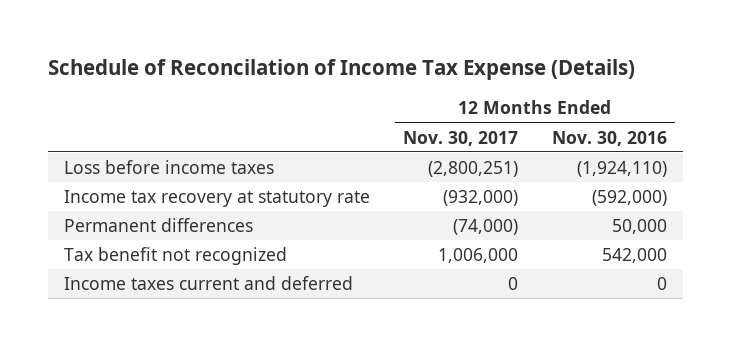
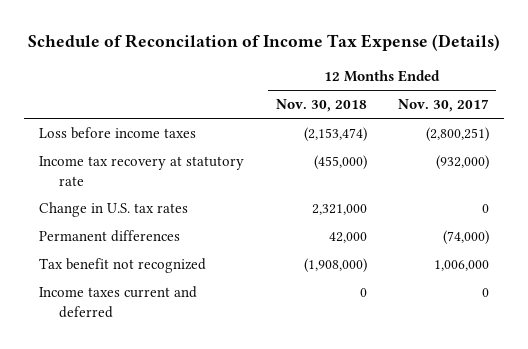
- | 12 Months Ended Nov. 30, 2017 | 12 Months Ended Nov. 30, 2016
+ | 12 Months Ended Nov. 30, 2018 | 12 Months Ended Nov. 30, 2017
+ Change in U.S. tax rates | 2,321,000 | 0

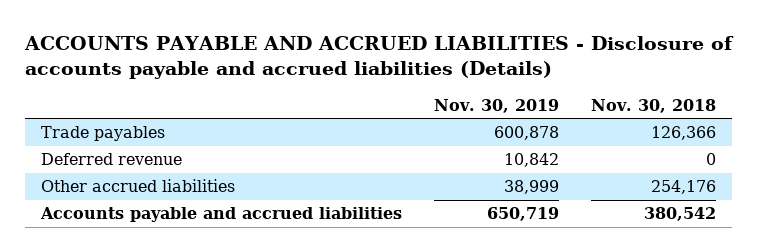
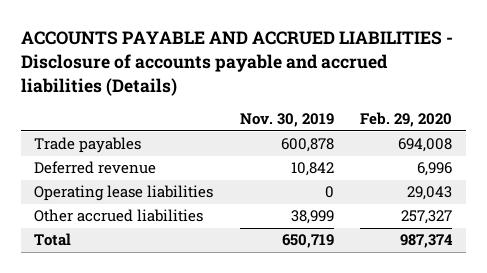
- | Nov. 30, 2019 | Nov. 30, 2018
+ | Nov. 30, 2019 | Feb. 29, 2020
+ Operating lease liabilities | 0 | 29,043
- Accounts payable and accrued liabilities | 650,719 | 380,542
+ Total | 650,719 | 987,374

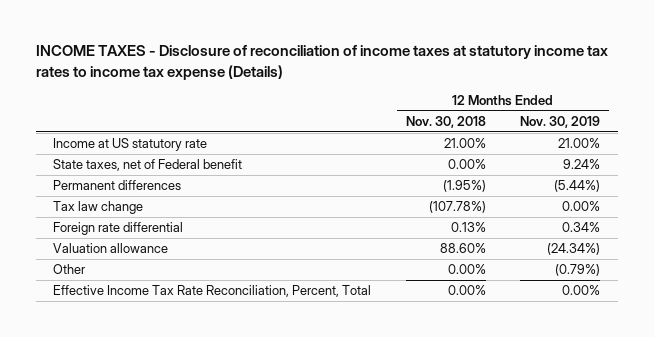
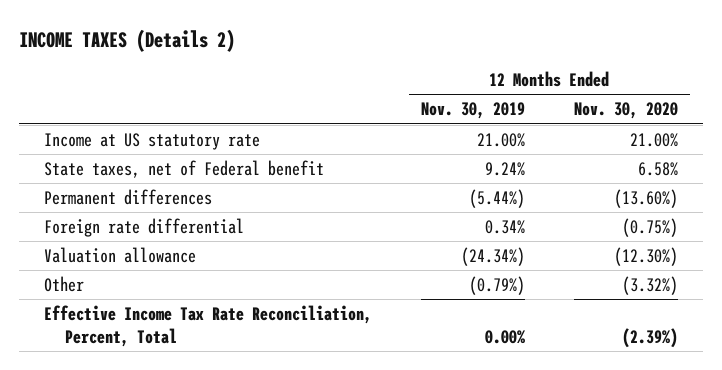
- INCOME TAXES - Disclosure of reconciliation of income taxes at statutory income tax rates to income tax expense (Details)
+ INCOME TAXES (Details 2)
- | 12 Months Ended Nov. 30, 2018 | 12 Months Ended Nov. 30, 2019
+ | 12 Months Ended Nov. 30, 2019 | 12 Months Ended Nov. 30, 2020
- Tax law change | (107.78%) | 0.00%

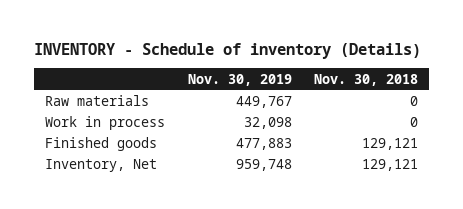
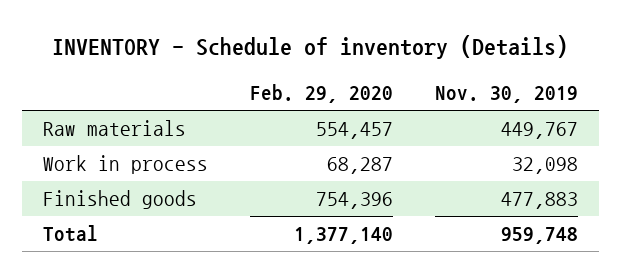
- | Nov. 30, 2019 | Nov. 30, 2018
+ | Feb. 29, 2020 | Nov. 30, 2019
- Inventory, Net | 959,748 | 129,121
+ Total | 1,377,140 | 959,748

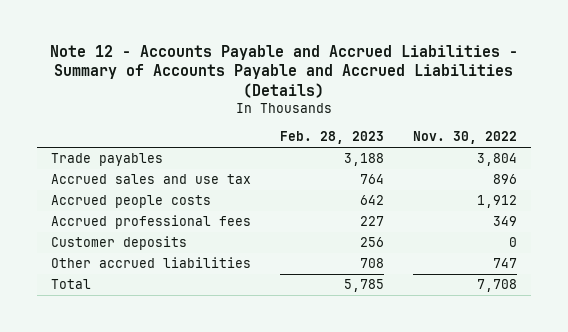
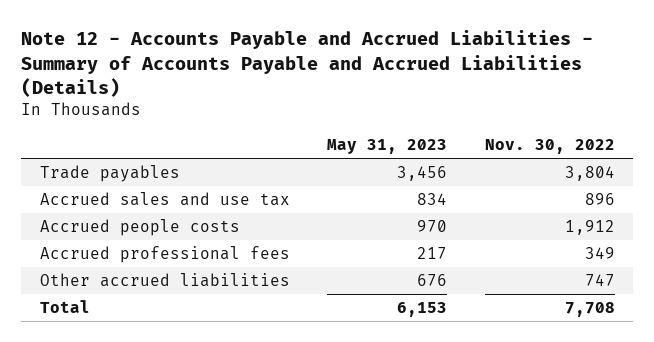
- | Feb. 28, 2023 | Nov. 30, 2022
+ | May 31, 2023 | Nov. 30, 2022
- Customer deposits | 256 | 0

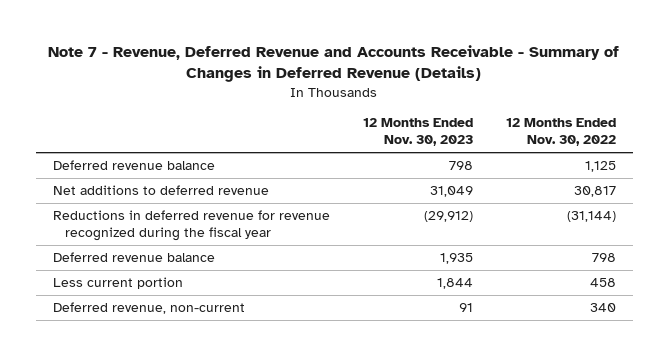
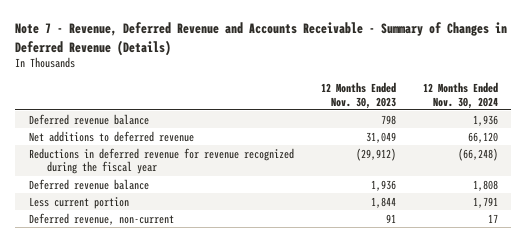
- | 12 Months Ended Nov. 30, 2023 | 12 Months Ended Nov. 30, 2022
+ | 12 Months Ended Nov. 30, 2023 | 12 Months Ended Nov. 30, 2024
- Deferred revenue balance | 1,935 | 798
+ Deferred revenue balance | 1,936 | 1,808

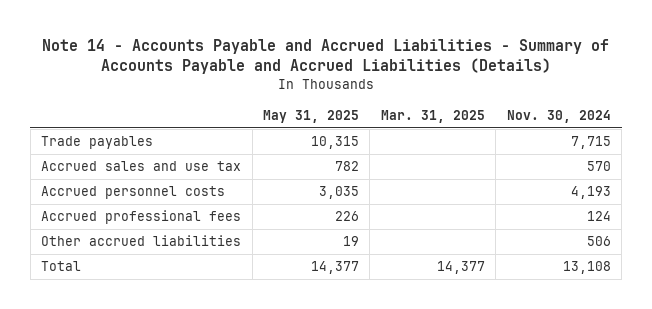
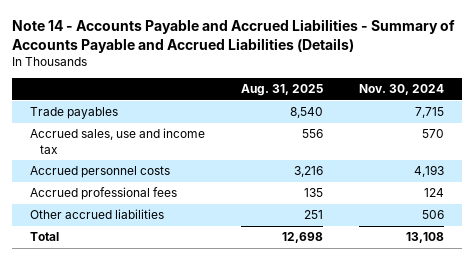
- | May 31, 2025 | Mar. 31, 2025 | Nov. 30, 2024
+ | Aug. 31, 2025 | Nov. 30, 2024
- Accrued sales and use tax | 782 | | 570
+ Accrued sales, use and income tax | 556 | 570

